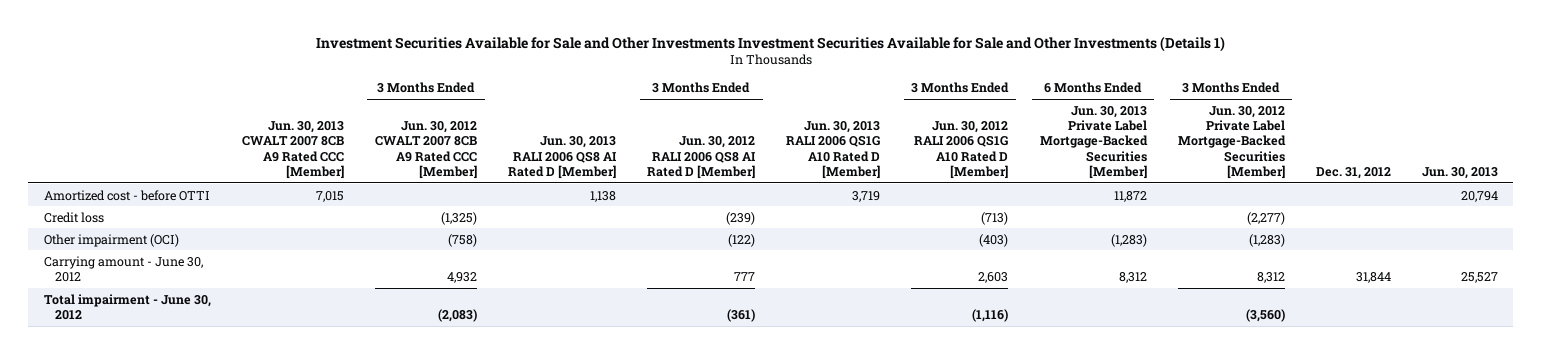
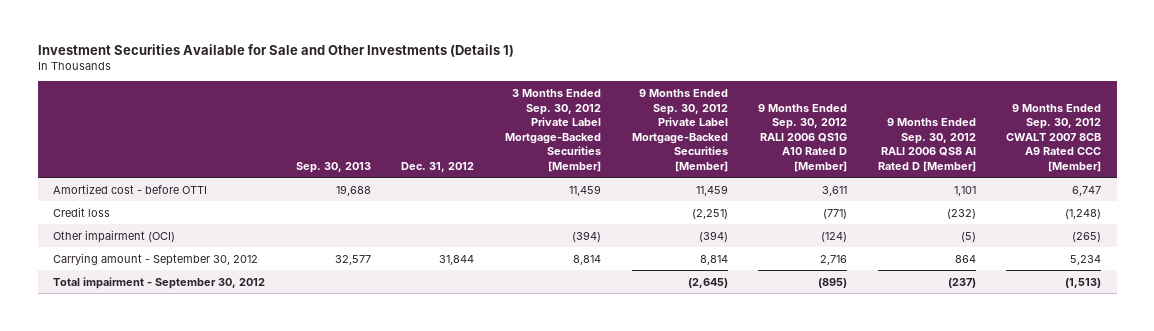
- Investment Securities Available for Sale and Other Investments Investment Securities Available for Sale and Other Investments (Details 1)
+ Investment Securities Available for Sale and Other Investments (Details 1)
- | Jun. 30, 2013 CWALT 2007 8CB A9 Rated CCC [Member] | 3 Months Ended Jun. 30, 2012 CWALT 2007 8CB A9 Rated CCC [Member] | Jun. 30, 2013 RALI 2006 QS8 AI Rated D [Member] | 3 Months Ended Jun. 30, 2012 RALI 2006 QS8 AI Rated D [Member] | Jun. 30, 2013 RALI 2006 QS1G A10 Rated D [Member] | 3 Months Ended Jun. 30, 2012 RALI 2006 QS1G A10 Rated D [Member] | 6 Months Ended Jun. 30, 2013 Private Label Mortgage-Backed Securities [Member] | 3 Months Ended Jun. 30, 2012 Private Label Mortgage-Backed Securities [Member] | Dec. 31, 2012 | Jun. 30, 2013
+ | Sep. 30, 2013 | Dec. 31, 2012 | 3 Months Ended Sep. 30, 2012 Private Label Mortgage-Backed Securities [Member] | 9 Months Ended Sep. 30, 2012 Private Label Mortgage-Backed Securities [Member] | 9 Months Ended Sep. 30, 2012 RALI 2006 QS1G A10 Rated D [Member] | 9 Months Ended Sep. 30, 2012 RALI 2006 QS8 AI Rated D [Member] | 9 Months Ended Sep. 30, 2012 CWALT 2007 8CB A9 Rated CCC [Member]
- Carrying amount - June 30, 2012 | | 4,932 | | 777 | | 2,603 | 8,312 | 8,312 | 31,844 | 25,527
- Total impairment - June 30, 2012 | | (2,083) | | (361) | | (1,116) | | (3,560) | |
+ Carrying amount - September 30, 2012 | 32,577 | 31,844 | 8,814 | 8,814 | 2,716 | 864 | 5,234
+ Total impairment - September 30, 2012 | | | | (2,645) | (895) | (237) | (1,513)

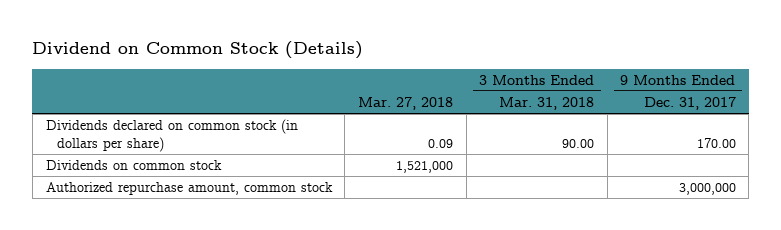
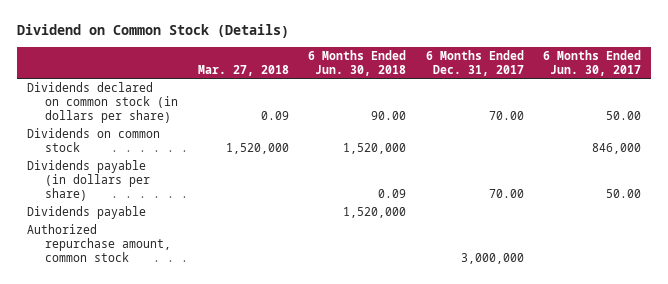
- | Mar. 27, 2018 | 3 Months Ended Mar. 31, 2018 | 9 Months Ended Dec. 31, 2017
+ | Mar. 27, 2018 | 6 Months Ended Jun. 30, 2018 | 6 Months Ended Dec. 31, 2017 | 6 Months Ended Jun. 30, 2017
- Dividends on common stock | 1,521,000 | |
+ Dividends on common stock | 1,520,000 | 1,520,000 | | 846,000
+ Dividends payable (in dollars per share) | | 0.09 | 70.00 | 50.00
+ Dividends payable | | 1,520,000 | |

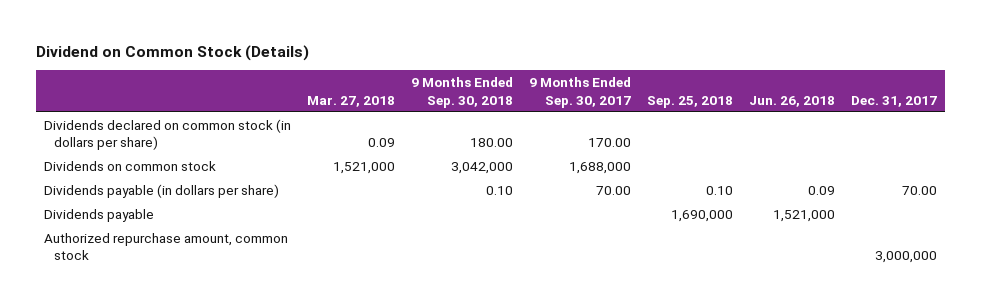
- | Mar. 27, 2018 | 6 Months Ended Jun. 30, 2018 | 6 Months Ended Dec. 31, 2017 | 6 Months Ended Jun. 30, 2017
+ | Mar. 27, 2018 | 9 Months Ended Sep. 30, 2018 | 9 Months Ended Sep. 30, 2017 | Sep. 25, 2018 | Jun. 26, 2018 | Dec. 31, 2017
- Dividends on common stock | 1,520,000 | 1,520,000 | | 846,000
+ Dividends on common stock | 1,521,000 | 3,042,000 | 1,688,000 | | |

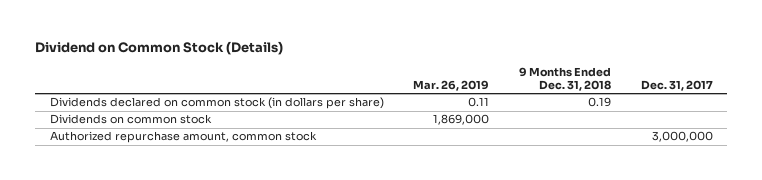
- | Mar. 27, 2018 | 9 Months Ended Sep. 30, 2018 | 9 Months Ended Sep. 30, 2017 | Sep. 25, 2018 | Jun. 26, 2018 | Dec. 31, 2017
+ | Mar. 26, 2019 | 9 Months Ended Dec. 31, 2018 | Dec. 31, 2017
- Dividends payable (in dollars per share) | | 0.10 | 70.00 | 0.10 | 0.09 | 70.00
- Dividends payable | | | | 1,690,000 | 1,521,000 |

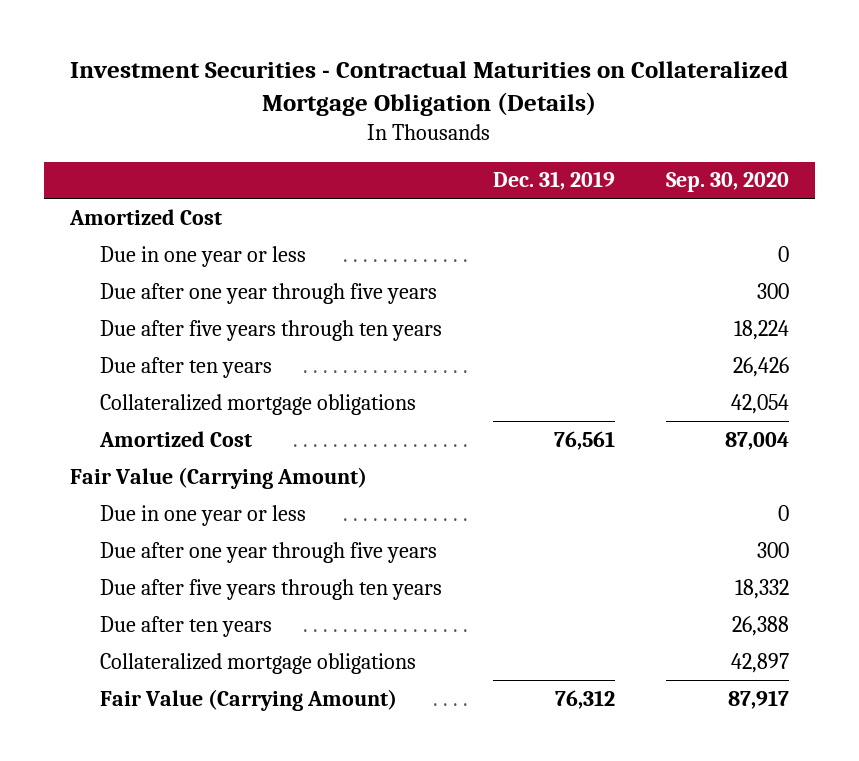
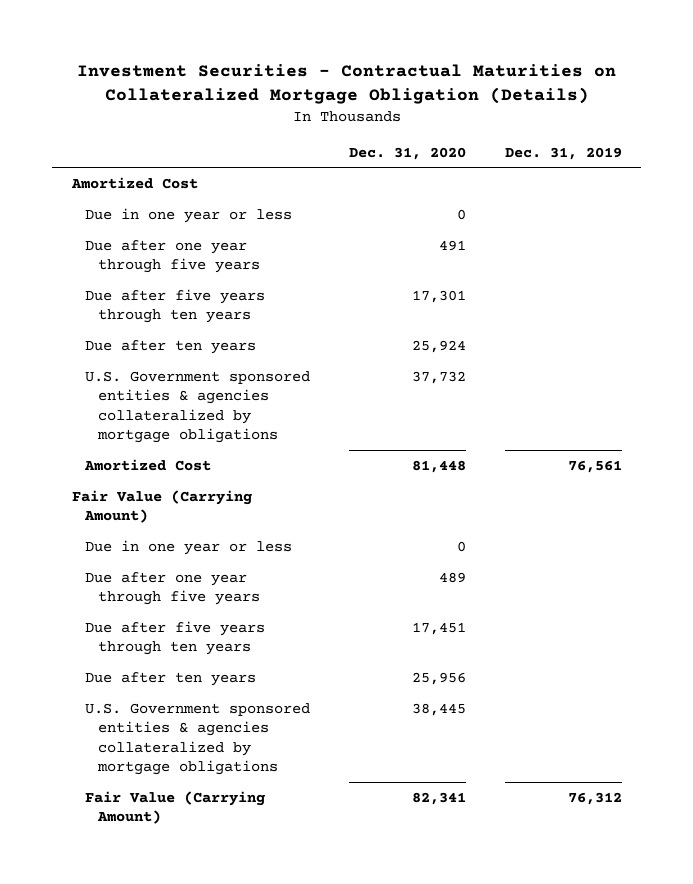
- | Dec. 31, 2019 | Sep. 30, 2020
+ | Dec. 31, 2020 | Dec. 31, 2019
- Collateralized mortgage obligations | | 42,054
+ U.S. Government sponsored entities & agencies collateralized by mortgage obligations | 37,732 |
- Collateralized mortgage obligations | | 42,897
+ U.S. Government sponsored entities & agencies collateralized by mortgage obligations | 38,445 |

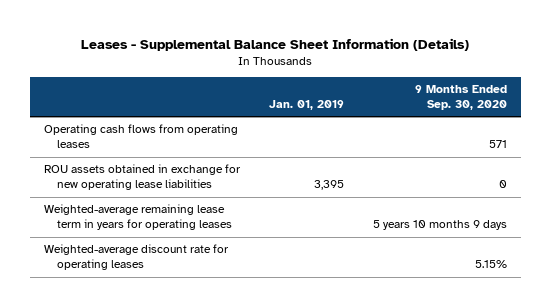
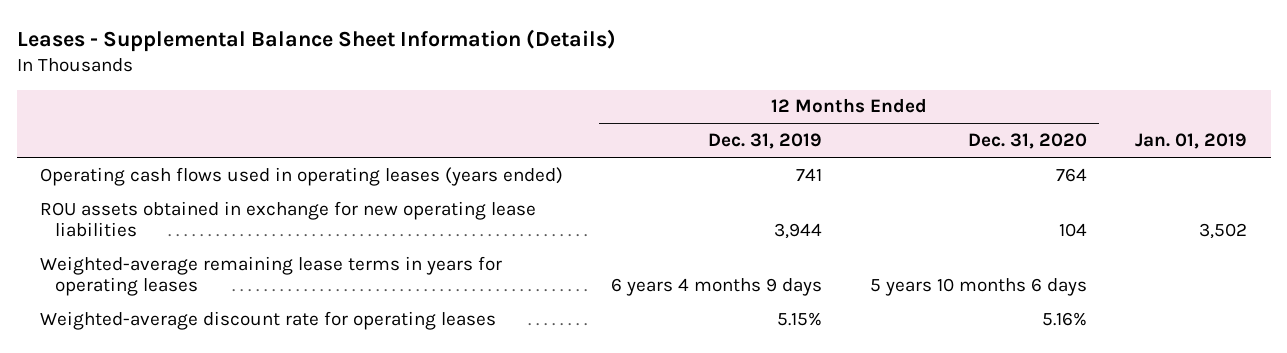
- | Jan. 01, 2019 | 9 Months Ended Sep. 30, 2020
+ | 12 Months Ended Dec. 31, 2019 | 12 Months Ended Dec. 31, 2020 | Jan. 01, 2019
- Operating cash flows from operating leases | | 571
- ROU assets obtained in exchange for new operating lease liabilities | 3,395 | 0
- Weighted-average remaining lease term in years for operating leases | | 5 years 10 months 9 days
+ Operating cash flows used in operating leases (years ended) | 741 | 764 |
+ ROU assets obtained in exchange for new operating lease liabilities | 3,944 | 104 | 3,502
+ Weighted-average remaining lease terms in years for operating leases | 6 years 4 months 9 days | 5 years 10 months 6 days |

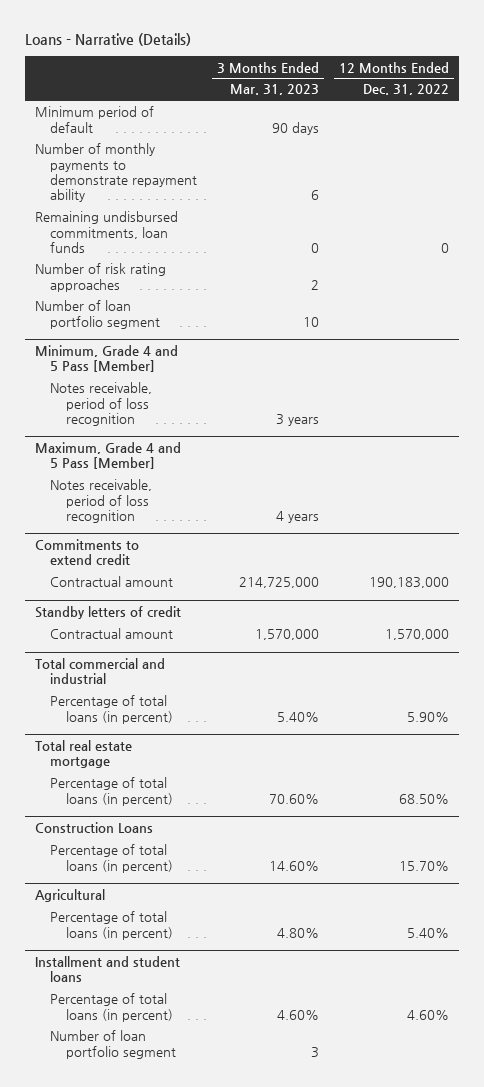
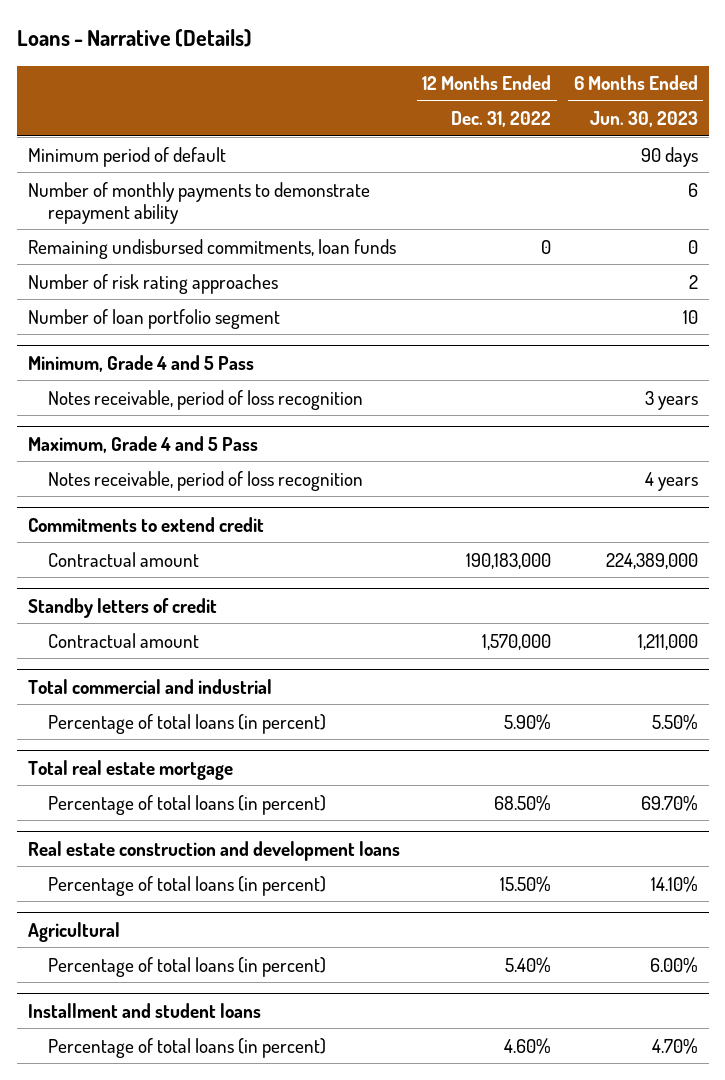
- | 3 Months Ended Mar. 31, 2023 | 12 Months Ended Dec. 31, 2022
+ | 12 Months Ended Dec. 31, 2022 | 6 Months Ended Jun. 30, 2023
- Minimum, Grade 4 and 5 Pass [Member]
+ Minimum, Grade 4 and 5 Pass
- Maximum, Grade 4 and 5 Pass [Member]
+ Maximum, Grade 4 and 5 Pass
- Construction Loans
- Percentage of total loans (in percent) | 14.60% | 15.70%
+ Real estate construction and development loans
+ Percentage of total loans (in percent) | 15.50% | 14.10%
@ Installment and student loans
- Number of loan portfolio segment | 3 |

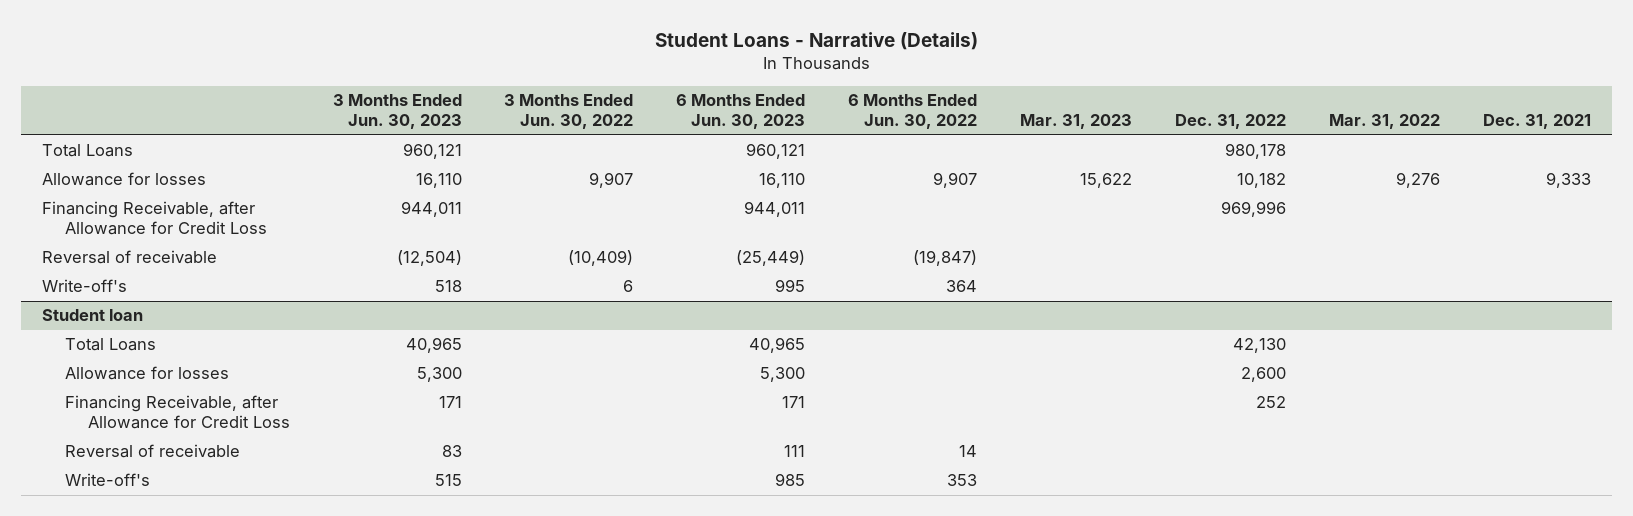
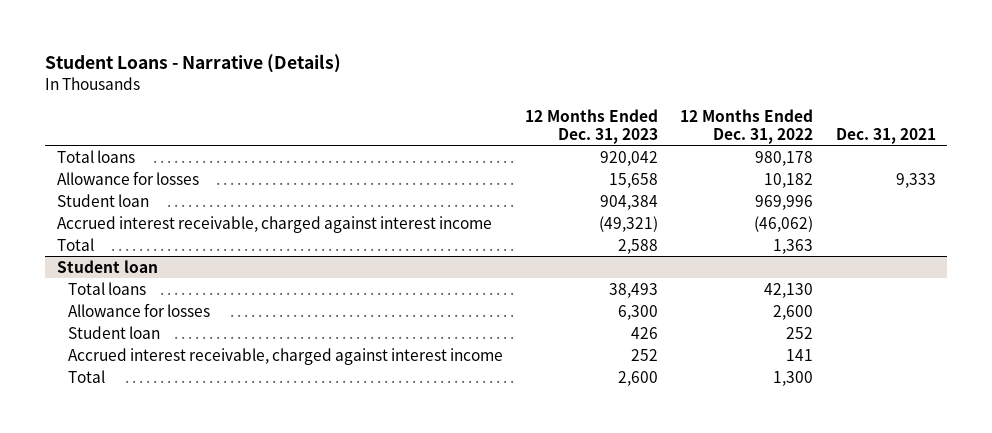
- | 3 Months Ended Jun. 30, 2023 | 3 Months Ended Jun. 30, 2022 | 6 Months Ended Jun. 30, 2023 | 6 Months Ended Jun. 30, 2022 | Mar. 31, 2023 | Dec. 31, 2022 | Mar. 31, 2022 | Dec. 31, 2021
+ | 12 Months Ended Dec. 31, 2023 | 12 Months Ended Dec. 31, 2022 | Dec. 31, 2021
- Total Loans | 960,121 | | 960,121 | | | 980,178 | |
+ Total loans | 920,042 | 980,178 |
- Financing Receivable, after Allowance for Credit Loss | 944,011 | | 944,011 | | | 969,996 | |
- Reversal of receivable | (12,504) | (10,409) | (25,449) | (19,847) | | | |
- Write-off's | 518 | 6 | 995 | 364 | | | |
+ Student loan | 904,384 | 969,996 |
+ Accrued interest receivable, charged against interest income | (49,321) | (46,062) |
+ Total | 2,588 | 1,363 |
@ Student loan
- Total Loans | 40,965 | | 40,965 | | | 42,130 | |
+ Total loans | 38,493 | 42,130 |
- Financing Receivable, after Allowance for Credit Loss | 171 | | 171 | | | 252 | |
- Reversal of receivable | 83 | | 111 | 14 | | | |
- Write-off's | 515 | | 985 | 353 | | | |
+ Student loan | 426 | 252 |
+ Accrued interest receivable, charged against interest income | 252 | 141 |
+ Total | 2,600 | 1,300 |

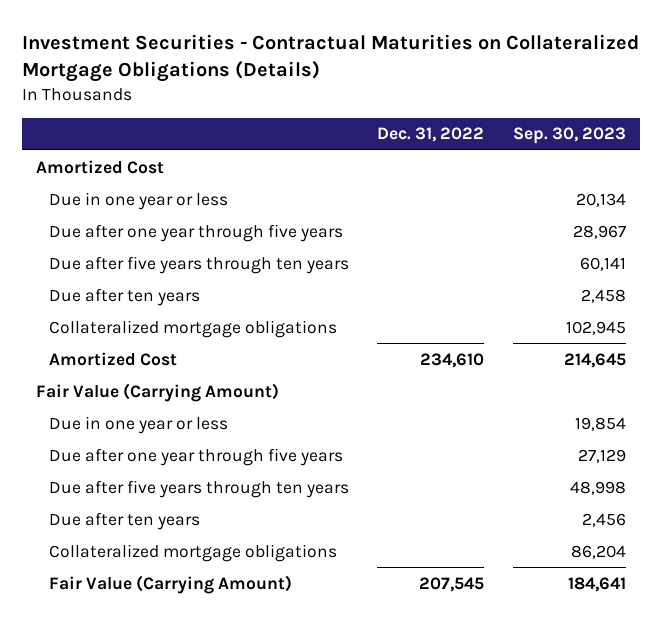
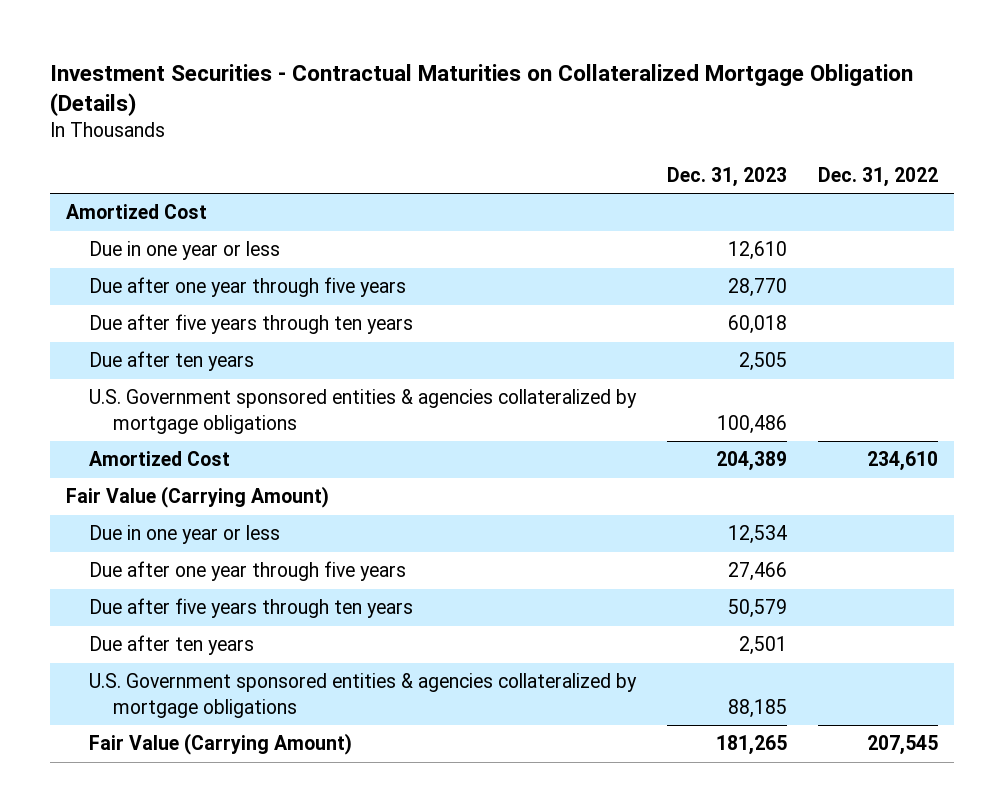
- Investment Securities - Contractual Maturities on Collateralized Mortgage Obligations (Details)
+ Investment Securities - Contractual Maturities on Collateralized Mortgage Obligation (Details)
- | Dec. 31, 2022 | Sep. 30, 2023
+ | Dec. 31, 2023 | Dec. 31, 2022
- Collateralized mortgage obligations | | 102,945
+ U.S. Government sponsored entities & agencies collateralized by mortgage obligations | 100,486 |
- Collateralized mortgage obligations | | 86,204
+ U.S. Government sponsored entities & agencies collateralized by mortgage obligations | 88,185 |

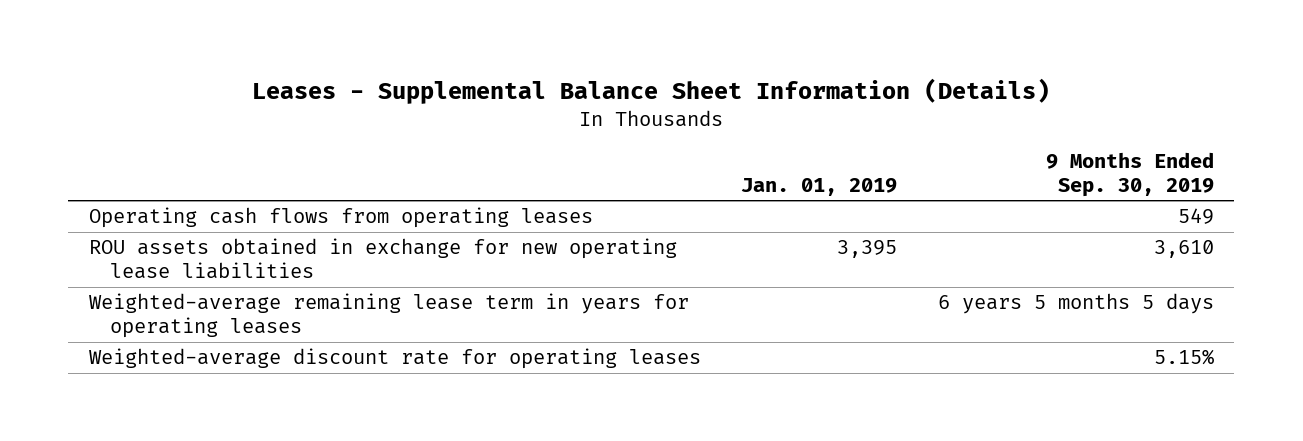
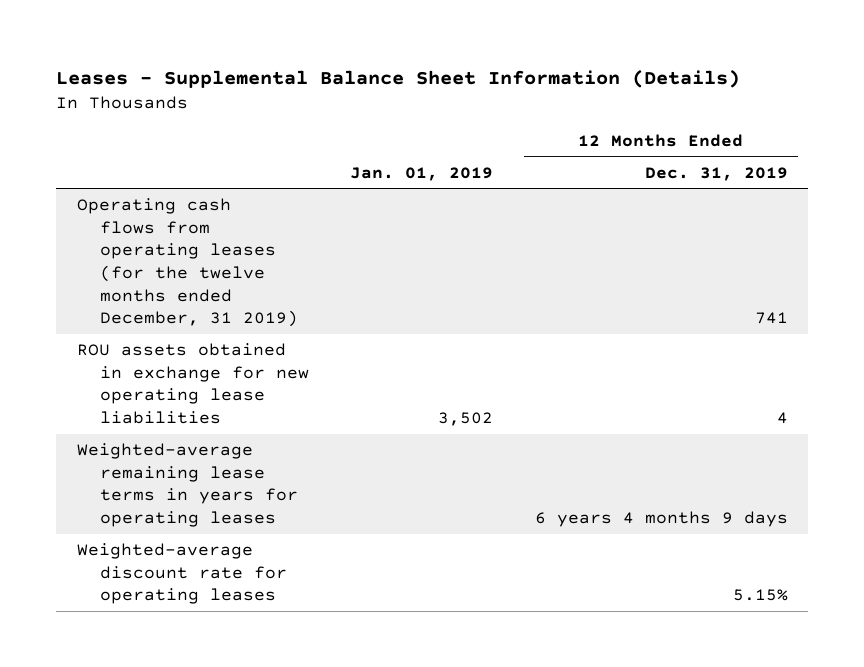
- | Jan. 01, 2019 | 9 Months Ended Sep. 30, 2019
+ | Jan. 01, 2019 | 12 Months Ended Dec. 31, 2019
- Operating cash flows from operating leases | | 549
- ROU assets obtained in exchange for new operating lease liabilities | 3,395 | 3,610
- Weighted-average remaining lease term in years for operating leases | | 6 years 5 months 5 days
+ Operating cash flows from operating leases (for the twelve months ended December, 31 2019) | | 741
+ ROU assets obtained in exchange for new operating lease liabilities | 3,502 | 4
+ Weighted-average remaining lease terms in years for operating leases | | 6 years 4 months 9 days

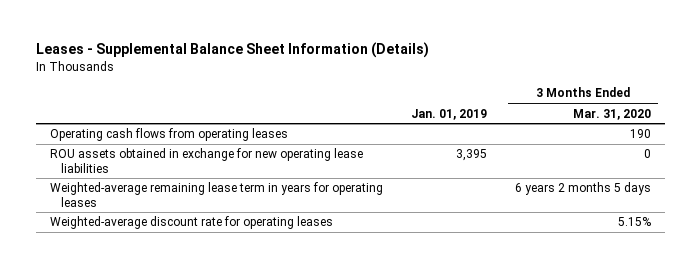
- | Jan. 01, 2019 | 12 Months Ended Dec. 31, 2019
+ | Jan. 01, 2019 | 3 Months Ended Mar. 31, 2020
- Operating cash flows from operating leases (for the twelve months ended December, 31 2019) | | 741
- ROU assets obtained in exchange for new operating lease liabilities | 3,502 | 4
- Weighted-average remaining lease terms in years for operating leases | | 6 years 4 months 9 days
+ Operating cash flows from operating leases | | 190
+ ROU assets obtained in exchange for new operating lease liabilities | 3,395 | 0
+ Weighted-average remaining lease term in years for operating leases | | 6 years 2 months 5 days

